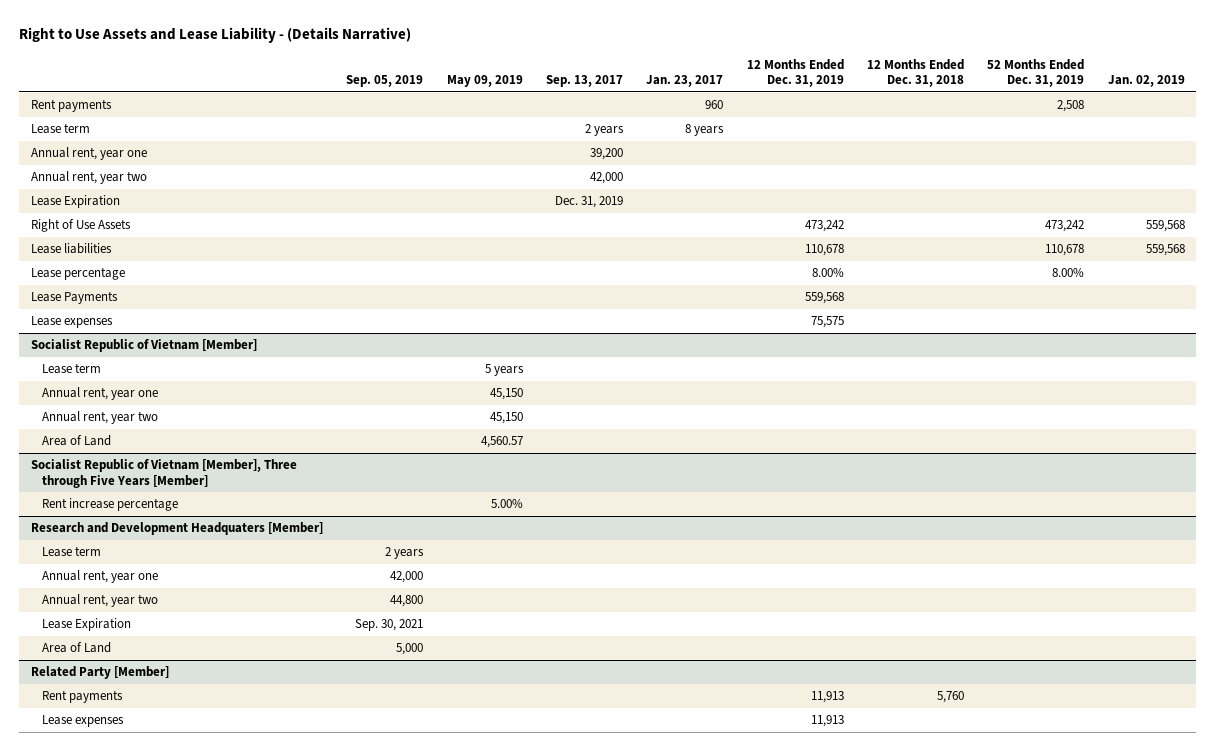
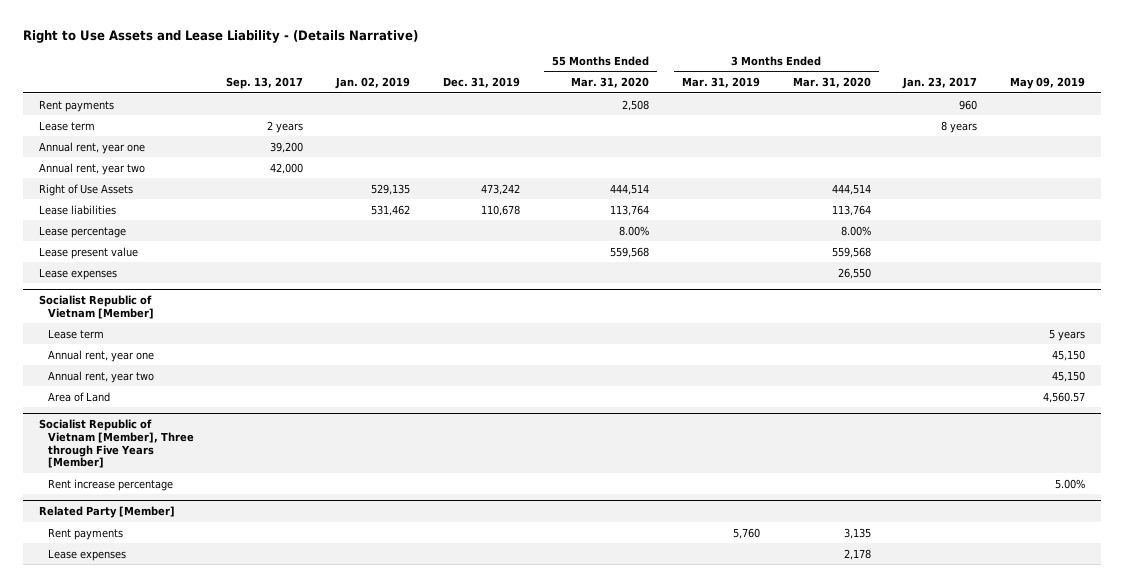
- | Sep. 05, 2019 | May 09, 2019 | Sep. 13, 2017 | Jan. 23, 2017 | 12 Months Ended Dec. 31, 2019 | 12 Months Ended Dec. 31, 2018 | 52 Months Ended Dec. 31, 2019 | Jan. 02, 2019
+ | Sep. 13, 2017 | Jan. 02, 2019 | Dec. 31, 2019 | 55 Months Ended Mar. 31, 2020 | 3 Months Ended Mar. 31, 2019 | 3 Months Ended Mar. 31, 2020 | Jan. 23, 2017 | May 09, 2019
- Lease Expiration | | | Dec. 31, 2019 | | | | |
- Right of Use Assets | | | | | 473,242 | | 473,242 | 559,568
- Lease liabilities | | | | | 110,678 | | 110,678 | 559,568
+ Right of Use Assets | | 529,135 | 473,242 | 444,514 | | 444,514 | |
+ Lease liabilities | | 531,462 | 110,678 | 113,764 | | 113,764 | |
- Lease Payments | | | | | 559,568 | | |
+ Lease present value | | | | 559,568 | | 559,568 | |
- Research and Development Headquaters [Member]
- Lease term | 2 years | | | | | | |
- Annual rent, year one | 42,000 | | | | | | |
- Annual rent, year two | 44,800 | | | | | | |
- Lease Expiration | Sep. 30, 2021 | | | | | | |
- Area of Land | 5,000 | | | | | | |

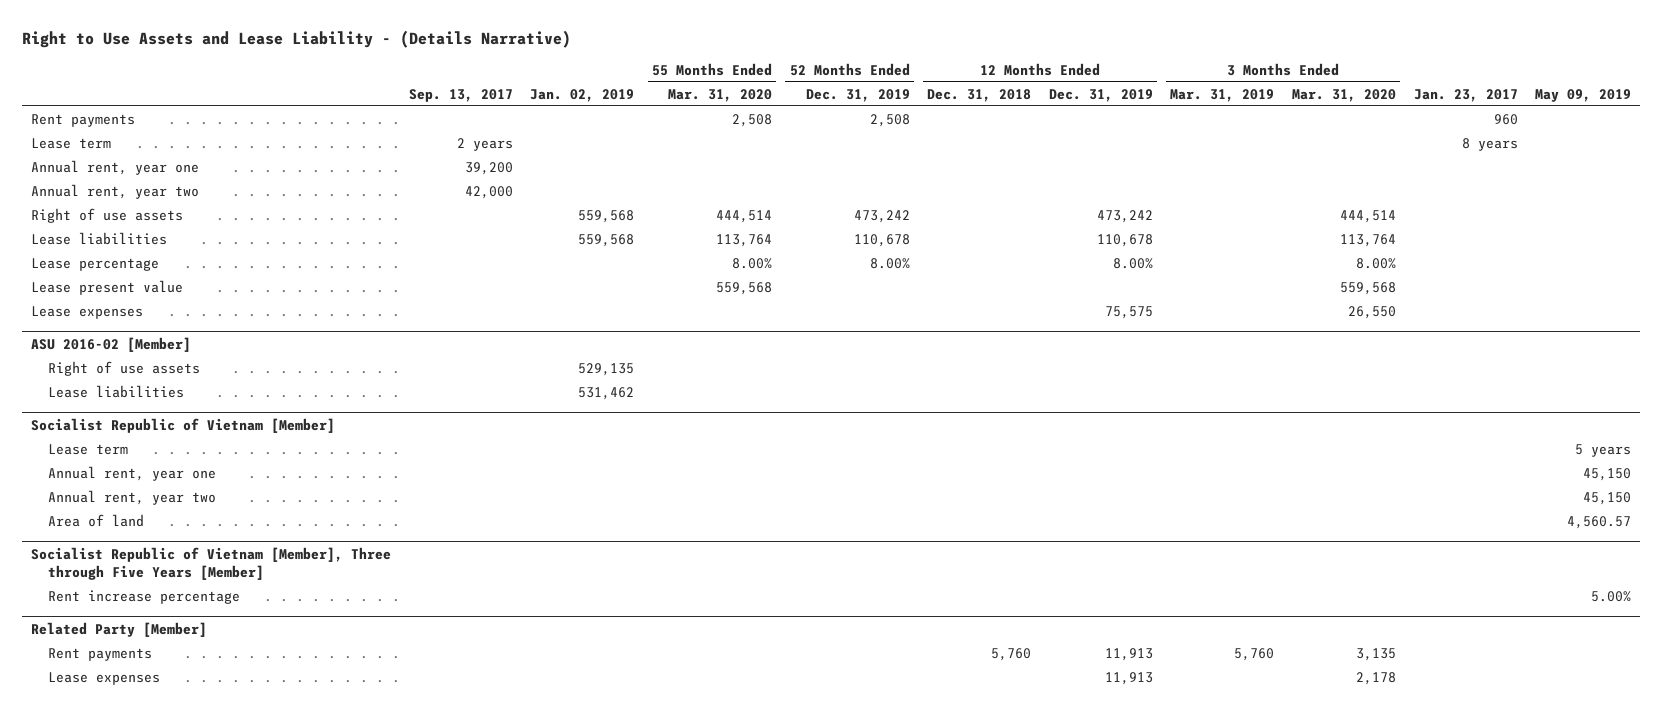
- | Sep. 13, 2017 | Jan. 02, 2019 | Dec. 31, 2019 | 55 Months Ended Mar. 31, 2020 | 3 Months Ended Mar. 31, 2019 | 3 Months Ended Mar. 31, 2020 | Jan. 23, 2017 | May 09, 2019
+ | Sep. 13, 2017 | Jan. 02, 2019 | 55 Months Ended Mar. 31, 2020 | 52 Months Ended Dec. 31, 2019 | 12 Months Ended Dec. 31, 2018 | 12 Months Ended Dec. 31, 2019 | 3 Months Ended Mar. 31, 2019 | 3 Months Ended Mar. 31, 2020 | Jan. 23, 2017 | May 09, 2019
- Right of Use Assets | | 529,135 | 473,242 | 444,514 | | 444,514 | |
- Lease liabilities | | 531,462 | 110,678 | 113,764 | | 113,764 | |
+ Right of use assets | | 559,568 | 444,514 | 473,242 | | 473,242 | | 444,514 | |
+ Lease liabilities | | 559,568 | 113,764 | 110,678 | | 110,678 | | 113,764 | |
+ ASU 2016-02 [Member]
+ Right of use assets | | 529,135 | | | | | | | |
+ Lease liabilities | | 531,462 | | | | | | | |
@ Socialist Republic of Vietnam [Member]
- Area of Land | | | | | | | | 4,560.57
+ Area of land | | | | | | | | | | 4,560.57

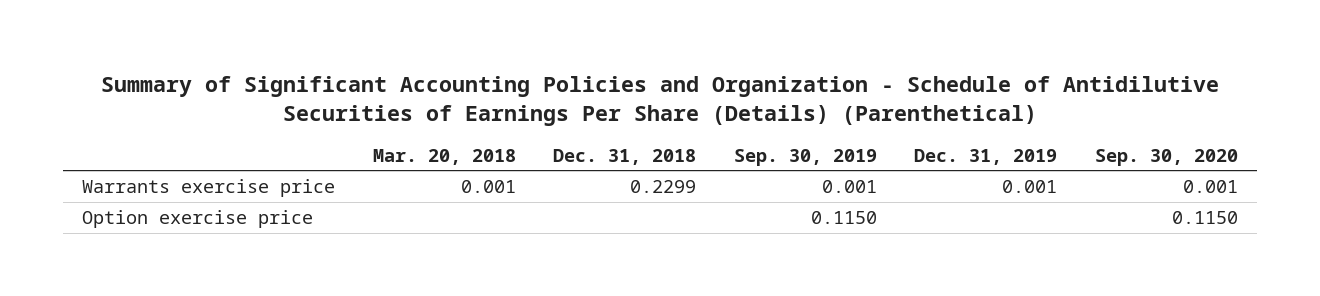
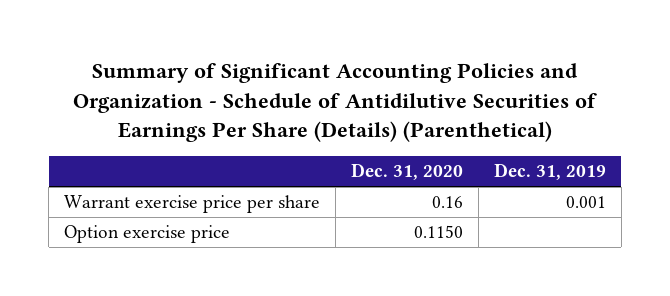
- | Mar. 20, 2018 | Dec. 31, 2018 | Sep. 30, 2019 | Dec. 31, 2019 | Sep. 30, 2020
+ | Dec. 31, 2020 | Dec. 31, 2019
- Warrants exercise price | 0.001 | 0.2299 | 0.001 | 0.001 | 0.001
+ Warrant exercise price per share | 0.16 | 0.001

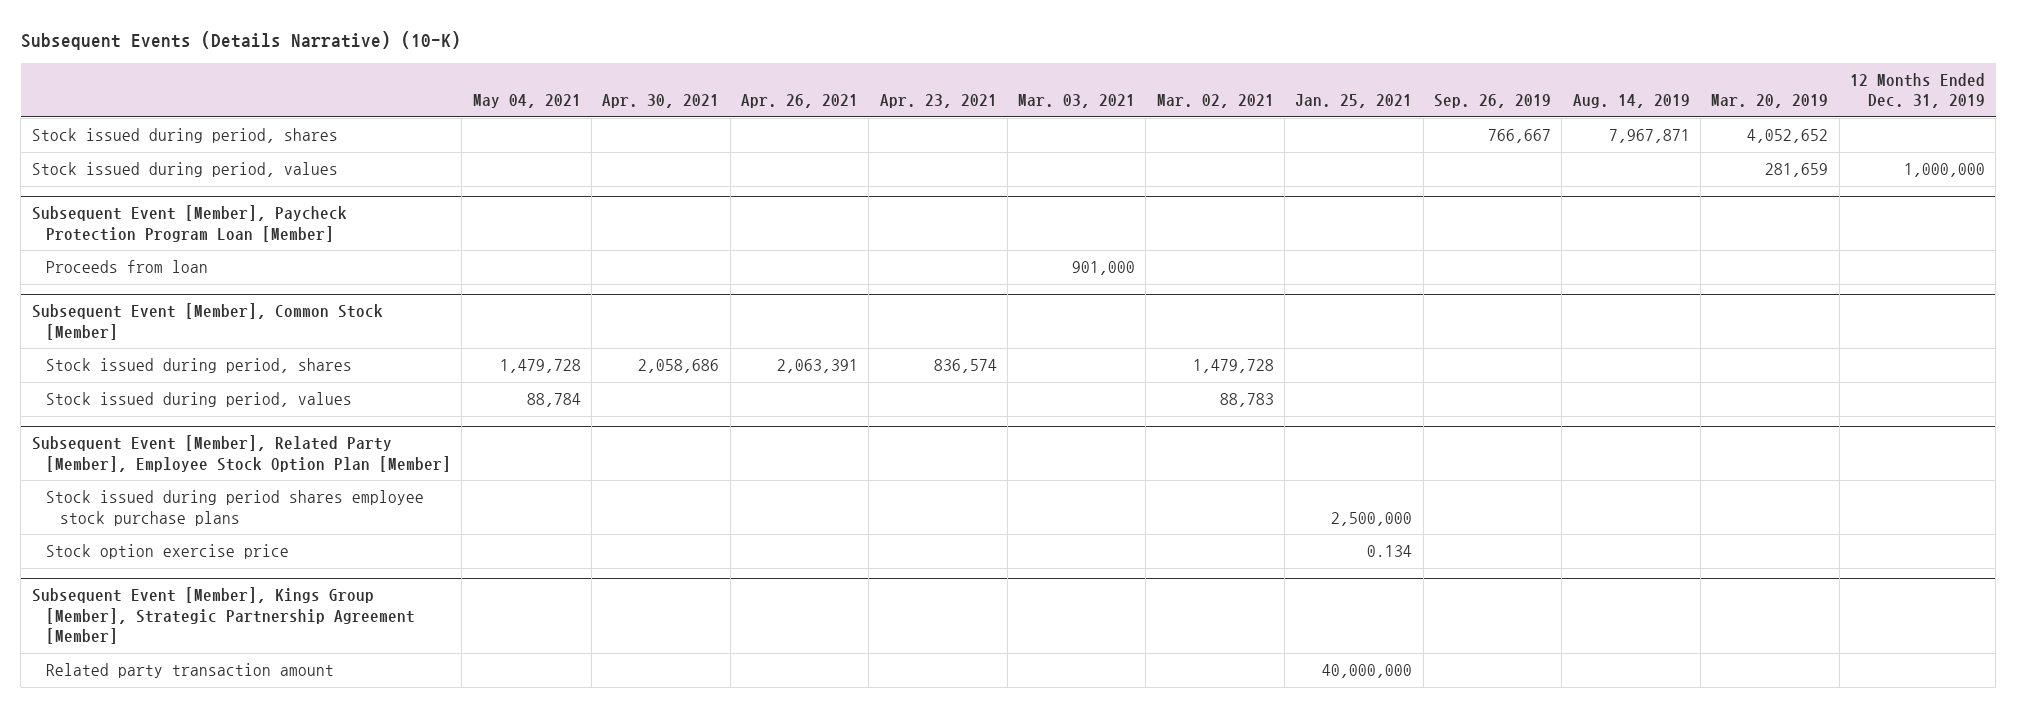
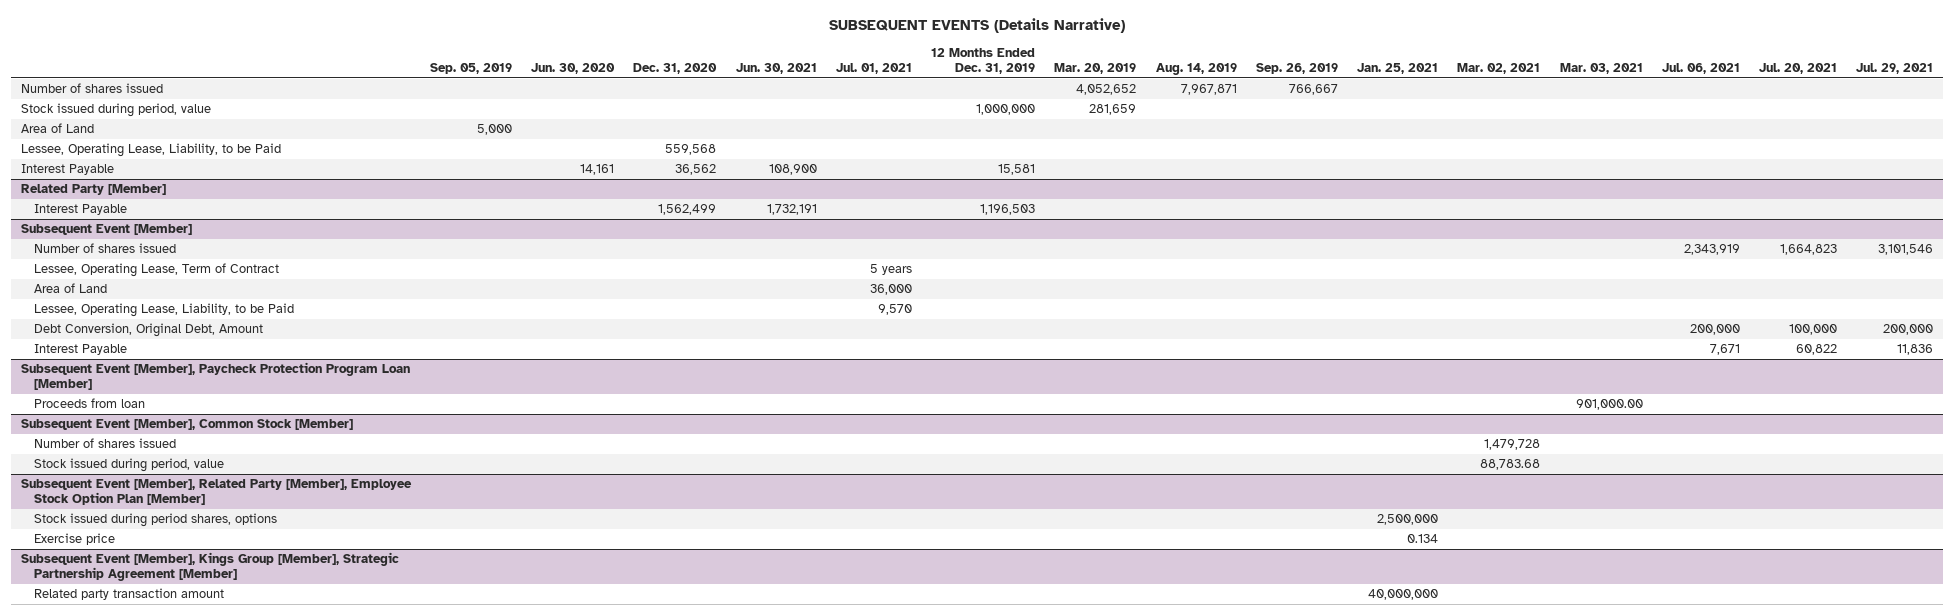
- Subsequent Events (Details Narrative) (10-K)
+ SUBSEQUENT EVENTS (Details Narrative)
- | May 04, 2021 | Apr. 30, 2021 | Apr. 26, 2021 | Apr. 23, 2021 | Mar. 03, 2021 | Mar. 02, 2021 | Jan. 25, 2021 | Sep. 26, 2019 | Aug. 14, 2019 | Mar. 20, 2019 | 12 Months Ended Dec. 31, 2019
+ | Sep. 05, 2019 | Jun. 30, 2020 | Dec. 31, 2020 | Jun. 30, 2021 | Jul. 01, 2021 | 12 Months Ended Dec. 31, 2019 | Mar. 20, 2019 | Aug. 14, 2019 | Sep. 26, 2019 | Jan. 25, 2021 | Mar. 02, 2021 | Mar. 03, 2021 | Jul. 06, 2021 | Jul. 20, 2021 | Jul. 29, 2021
- Stock issued during period, shares | | | | | | | | 766,667 | 7,967,871 | 4,052,652 |
- Stock issued during period, values | | | | | | | | | | 281,659 | 1,000,000
+ Number of shares issued | | | | | | | 4,052,652 | 7,967,871 | 766,667 | | | | | |
+ Stock issued during period, value | | | | | | 1,000,000 | 281,659 | | | | | | | |
+ Area of Land | 5,000 | | | | | | | | | | | | | |
+ Lessee, Operating Lease, Liability, to be Paid | | | 559,568 | | | | | | | | | | | |
+ Interest Payable | | 14,161 | 36,562 | 108,900 | | 15,581 | | | | | | | | |
+ Related Party [Member]
+ Interest Payable | | | 1,562,499 | 1,732,191 | | 1,196,503 | | | | | | | | |
+ Subsequent Event [Member]
+ Number of shares issued | | | | | | | | | | | | | 2,343,919 | 1,664,823 | 3,101,546
+ Lessee, Operating Lease, Term of Contract | | | | | 5 years | | | | | | | | | |
+ Area of Land | | | | | 36,000 | | | | | | | | | |
+ Lessee, Operating Lease, Liability, to be Paid | | | | | 9,570 | | | | | | | | | |
+ Debt Conversion, Original Debt, Amount | | | | | | | | | | | | | 200,000 | 100,000 | 200,000
+ Interest Payable | | | | | | | | | | | | | 7,671 | 60,822 | 11,836
@ Subsequent Event [Member], Paycheck Protection Program Loan [Member]
- Proceeds from loan | | | | | 901,000 | | | | | |
+ Proceeds from loan | | | | | | | | | | | | 901,000.00 | | |
@ Subsequent Event [Member], Common Stock [Member]
- Stock issued during period, shares | 1,479,728 | 2,058,686 | 2,063,391 | 836,574 | | 1,479,728 | | | | |
- Stock issued during period, values | 88,784 | | | | | 88,783 | | | | |
+ Number of shares issued | | | | | | | | | | | 1,479,728 | | | |
+ Stock issued during period, value | | | | | | | | | | | 88,783.68 | | | |
@ Subsequent Event [Member], Related Party [Member], Employee Stock Option Plan [Member]
- Stock issued during period shares employee stock purchase plans | | | | | | | 2,500,000 | | | |
- Stock option exercise price | | | | | | | 0.134 | | | |
+ Stock issued during period shares, options | | | | | | | | | | 2,500,000 | | | | |
+ Exercise price | | | | | | | | | | 0.134 | | | | |

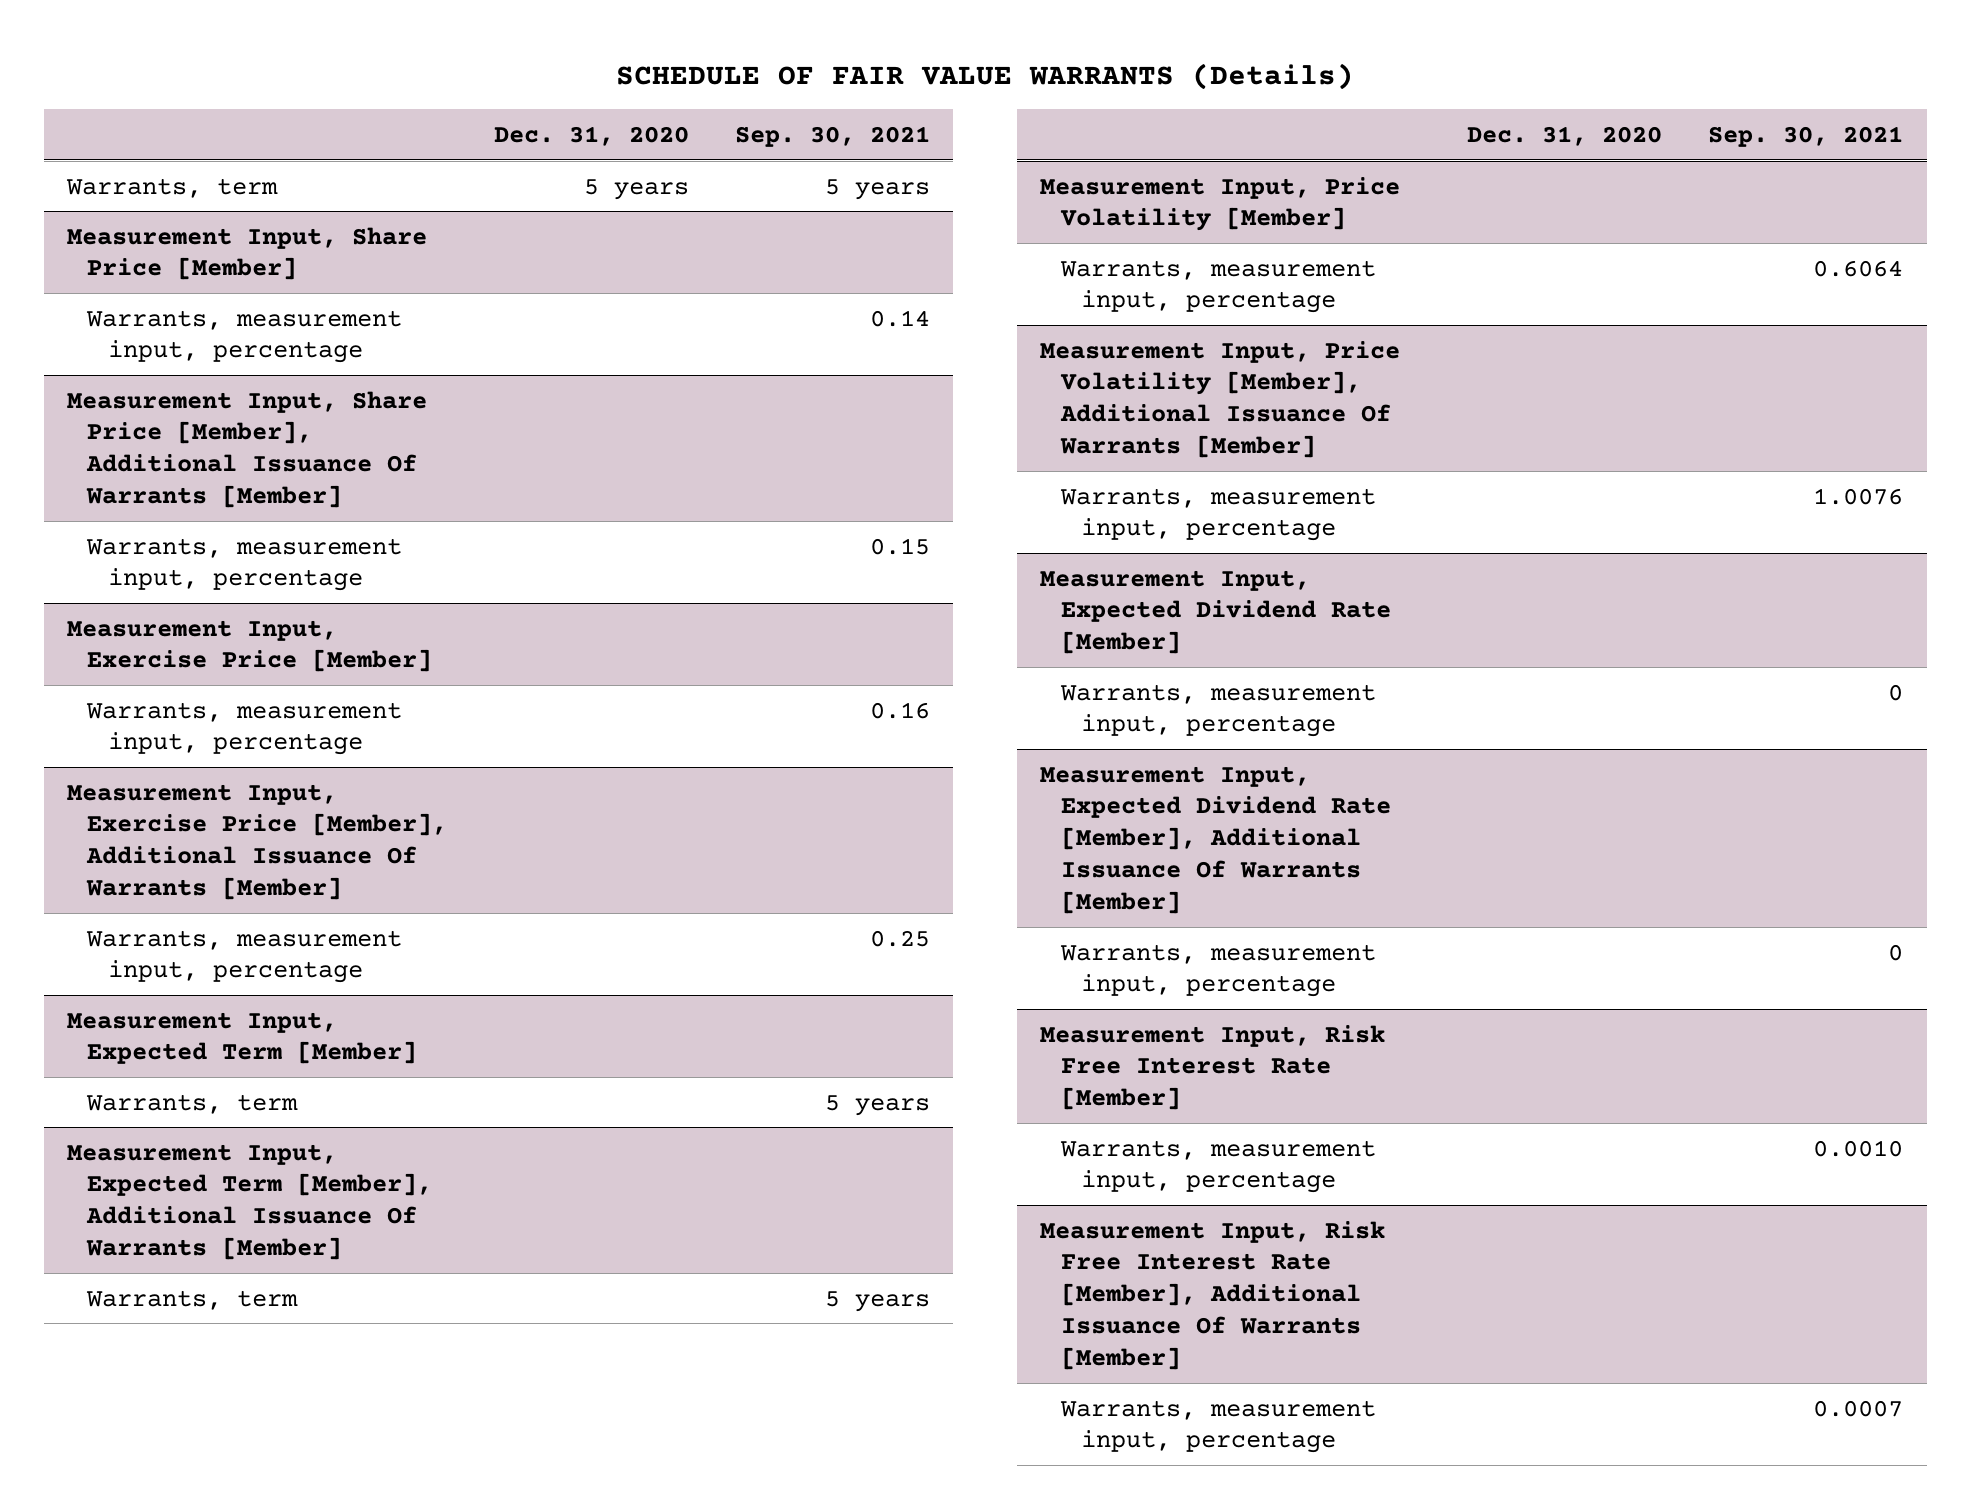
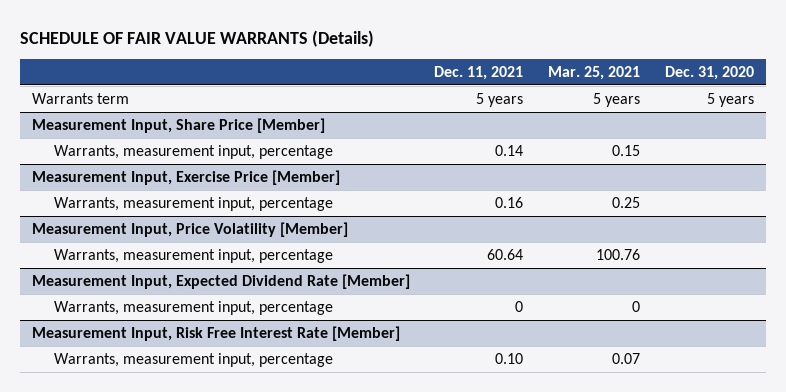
- | Dec. 31, 2020 | Sep. 30, 2021
+ | Dec. 11, 2021 | Mar. 25, 2021 | Dec. 31, 2020
- Warrants, term | 5 years | 5 years
+ Warrants term | 5 years | 5 years | 5 years
- Measurement Input, Share Price [Member], Additional Issuance Of Warrants [Member]
- Warrants, measurement input, percentage | | 0.15
- Measurement Input, Exercise Price [Member], Additional Issuance Of Warrants [Member]
- Warrants, measurement input, percentage | | 0.25
- Measurement Input, Expected Term [Member]
- Warrants, term | | 5 years
- Measurement Input, Expected Term [Member], Additional Issuance Of Warrants [Member]
- Warrants, term | | 5 years
- Measurement Input, Price Volatility [Member], Additional Issuance Of Warrants [Member]
- Warrants, measurement input, percentage | | 1.0076
- Measurement Input, Expected Dividend Rate [Member], Additional Issuance Of Warrants [Member]
- Warrants, measurement input, percentage | | 0
- Measurement Input, Risk Free Interest Rate [Member], Additional Issuance Of Warrants [Member]
- Warrants, measurement input, percentage | | 0.0007

